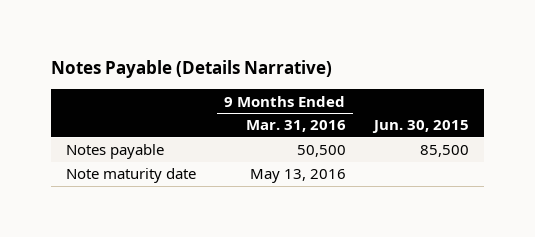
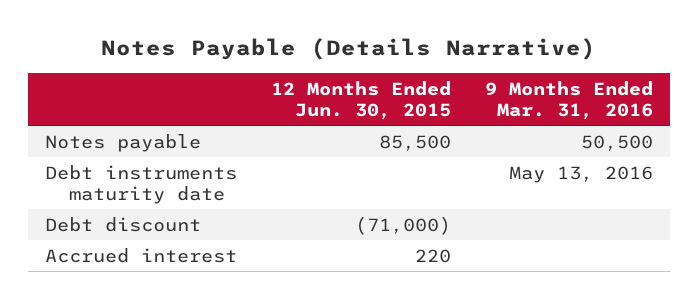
- | 9 Months Ended Mar. 31, 2016 | Jun. 30, 2015
+ | 12 Months Ended Jun. 30, 2015 | 9 Months Ended Mar. 31, 2016
- Note maturity date | May 13, 2016 |
+ Debt instruments maturity date | | May 13, 2016
+ Debt discount | (71,000) |
+ Accrued interest | 220 |

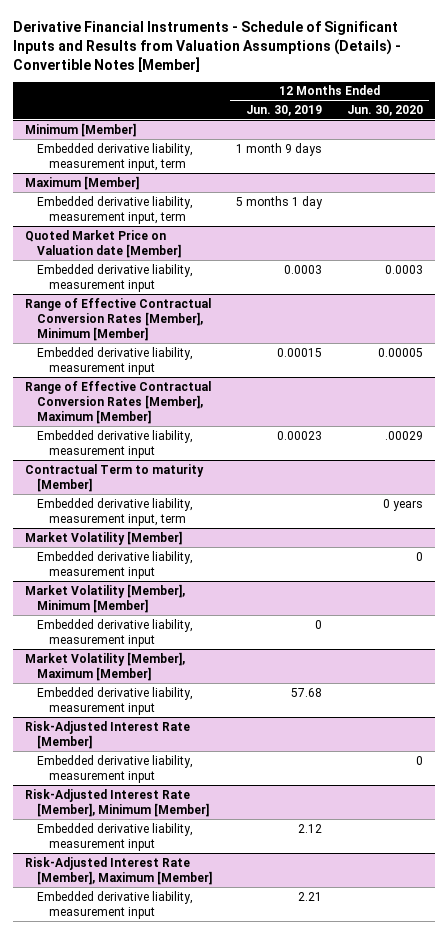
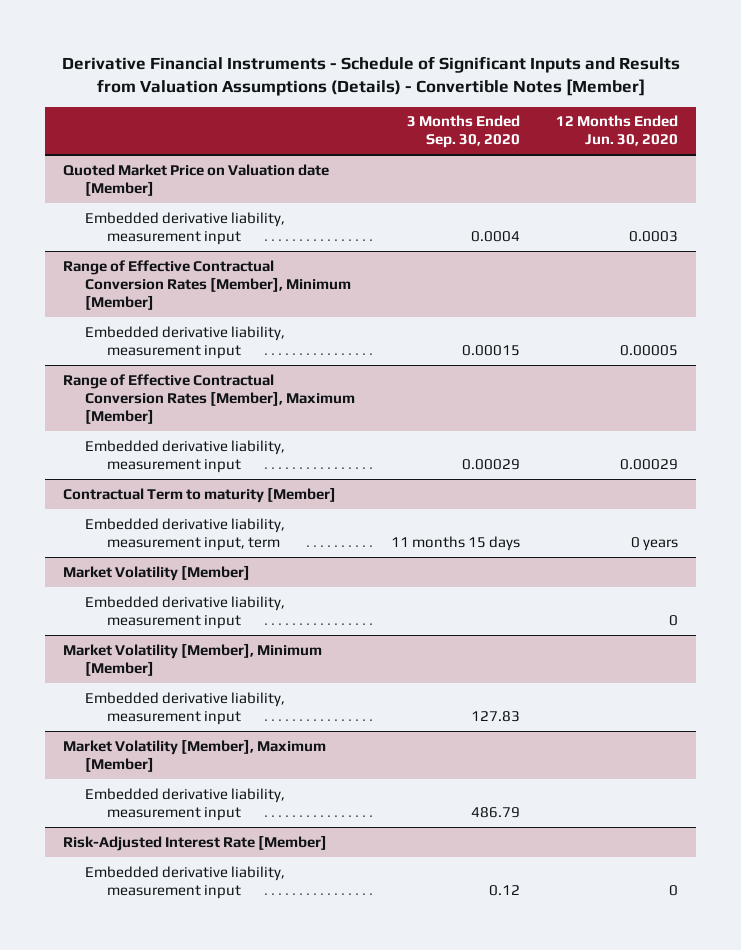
- | 12 Months Ended Jun. 30, 2019 | 12 Months Ended Jun. 30, 2020
+ | 3 Months Ended Sep. 30, 2020 | 12 Months Ended Jun. 30, 2020
- Minimum [Member]
- Embedded derivative liability, measurement input, term | 1 month 9 days |
- Maximum [Member]
- Embedded derivative liability, measurement input, term | 5 months 1 day |
@ Range of Effective Contractual Conversion Rates [Member], Maximum [Member]
- Embedded derivative liability, measurement input | 0.00023 | .00029
+ Embedded derivative liability, measurement input | 0.00029 | 0.00029
- Risk-Adjusted Interest Rate [Member], Minimum [Member]
- Embedded derivative liability, measurement input | 2.12 |
- Risk-Adjusted Interest Rate [Member], Maximum [Member]
- Embedded derivative liability, measurement input | 2.21 |

